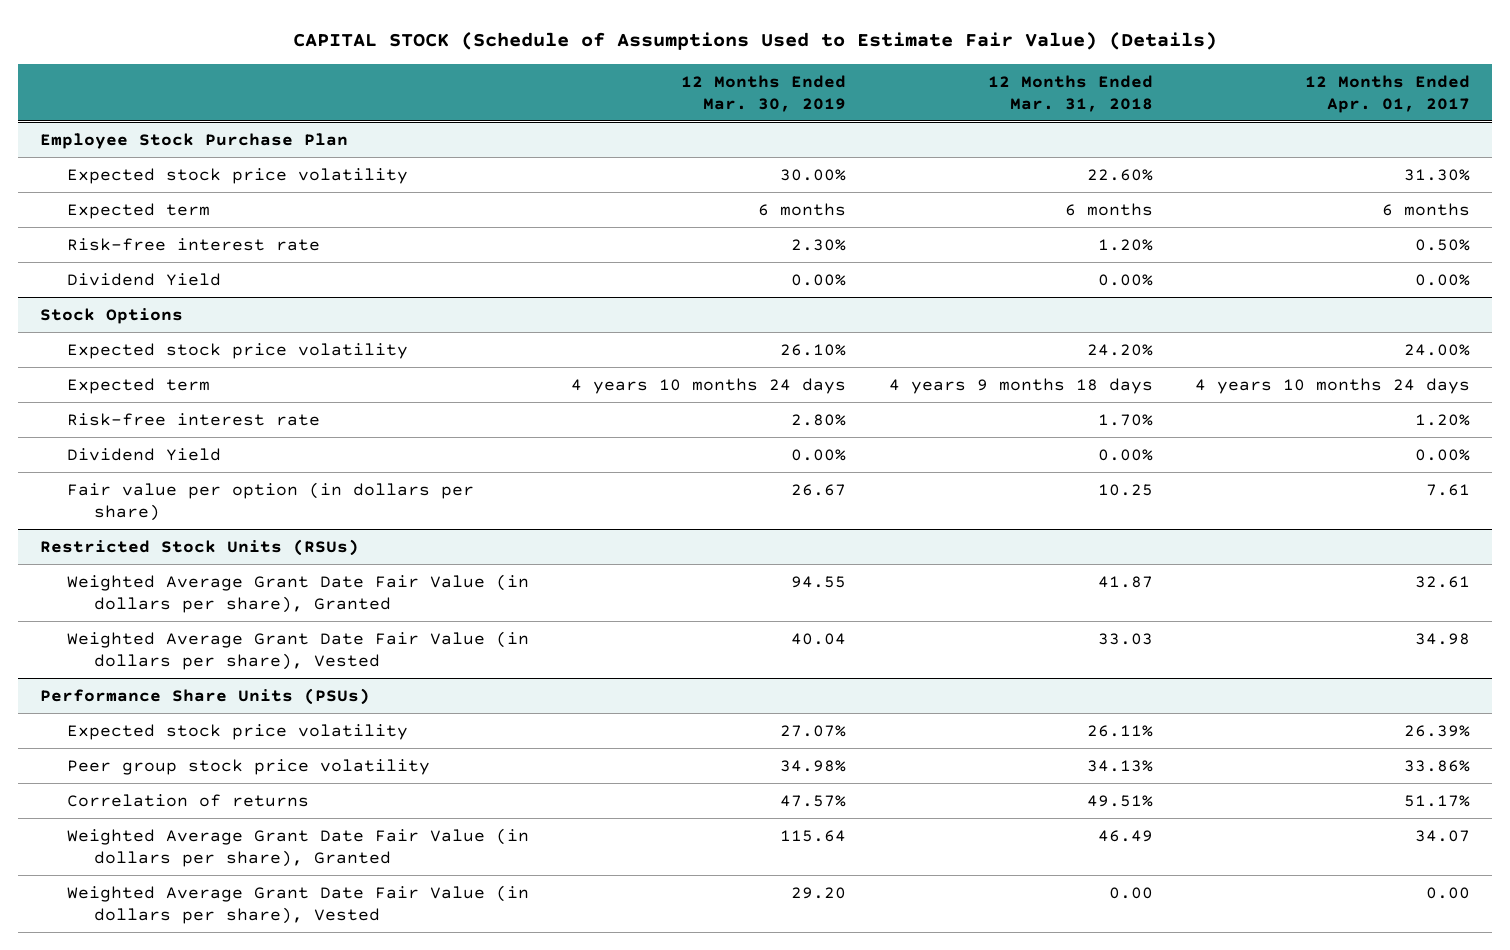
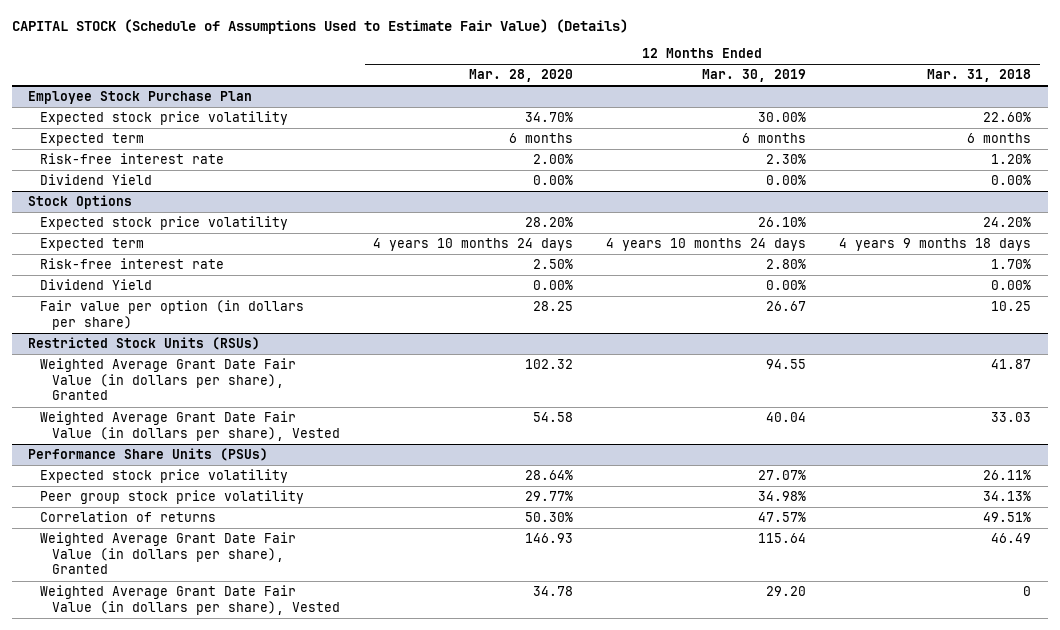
- | 12 Months Ended Mar. 30, 2019 | 12 Months Ended Mar. 31, 2018 | 12 Months Ended Apr. 01, 2017
+ | 12 Months Ended Mar. 28, 2020 | 12 Months Ended Mar. 30, 2019 | 12 Months Ended Mar. 31, 2018
@ Performance Share Units (PSUs)
- Weighted Average Grant Date Fair Value (in dollars per share), Vested | 29.20 | 0.00 | 0.00
+ Weighted Average Grant Date Fair Value (in dollars per share), Vested | 34.78 | 29.20 | 0

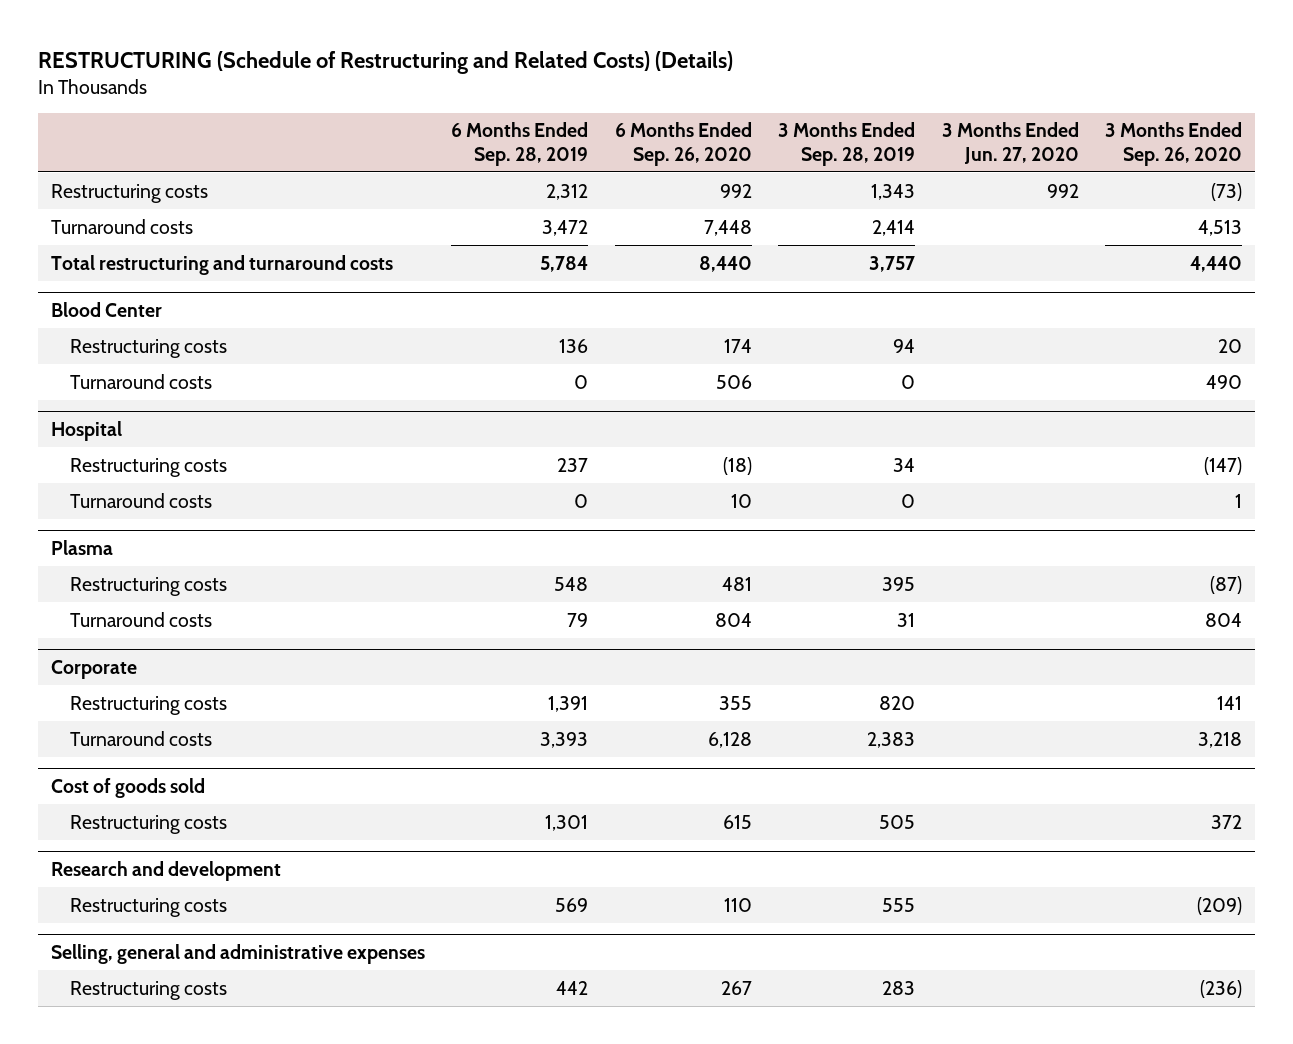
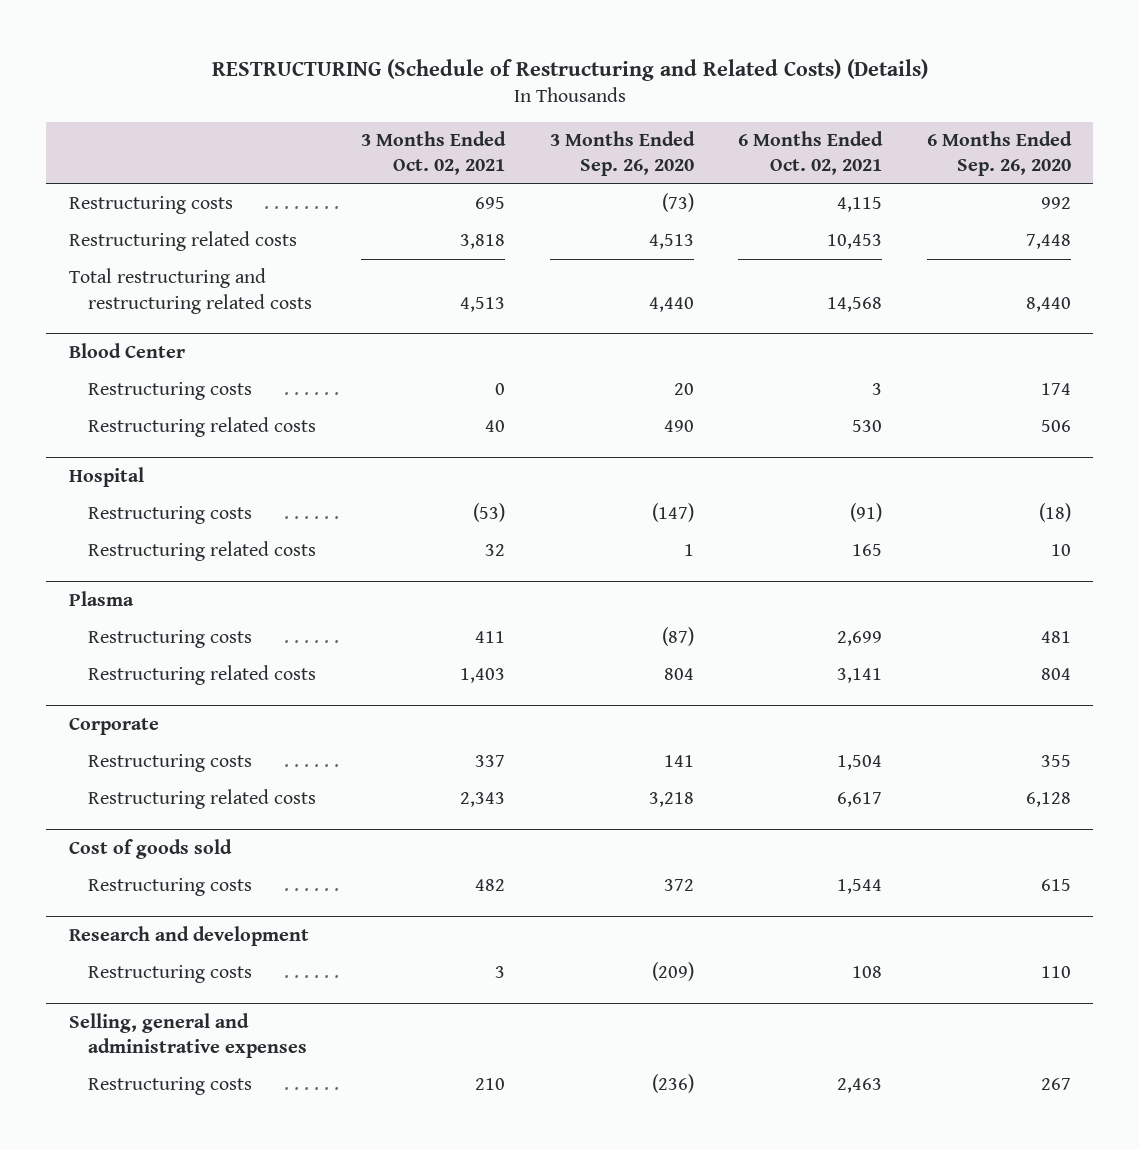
- | 6 Months Ended Sep. 28, 2019 | 6 Months Ended Sep. 26, 2020 | 3 Months Ended Sep. 28, 2019 | 3 Months Ended Jun. 27, 2020 | 3 Months Ended Sep. 26, 2020
+ | 3 Months Ended Oct. 02, 2021 | 3 Months Ended Sep. 26, 2020 | 6 Months Ended Oct. 02, 2021 | 6 Months Ended Sep. 26, 2020
- Turnaround costs | 3,472 | 7,448 | 2,414 | | 4,513
- Total restructuring and turnaround costs | 5,784 | 8,440 | 3,757 | | 4,440
+ Restructuring related costs | 3,818 | 4,513 | 10,453 | 7,448
+ Total restructuring and restructuring related costs | 4,513 | 4,440 | 14,568 | 8,440
@ Blood Center
- Turnaround costs | 0 | 506 | 0 | | 490
+ Restructuring related costs | 40 | 490 | 530 | 506
@ Hospital
- Turnaround costs | 0 | 10 | 0 | | 1
+ Restructuring related costs | 32 | 1 | 165 | 10
@ Plasma
- Turnaround costs | 79 | 804 | 31 | | 804
+ Restructuring related costs | 1,403 | 804 | 3,141 | 804
@ Corporate
- Turnaround costs | 3,393 | 6,128 | 2,383 | | 3,218
+ Restructuring related costs | 2,343 | 3,218 | 6,617 | 6,128

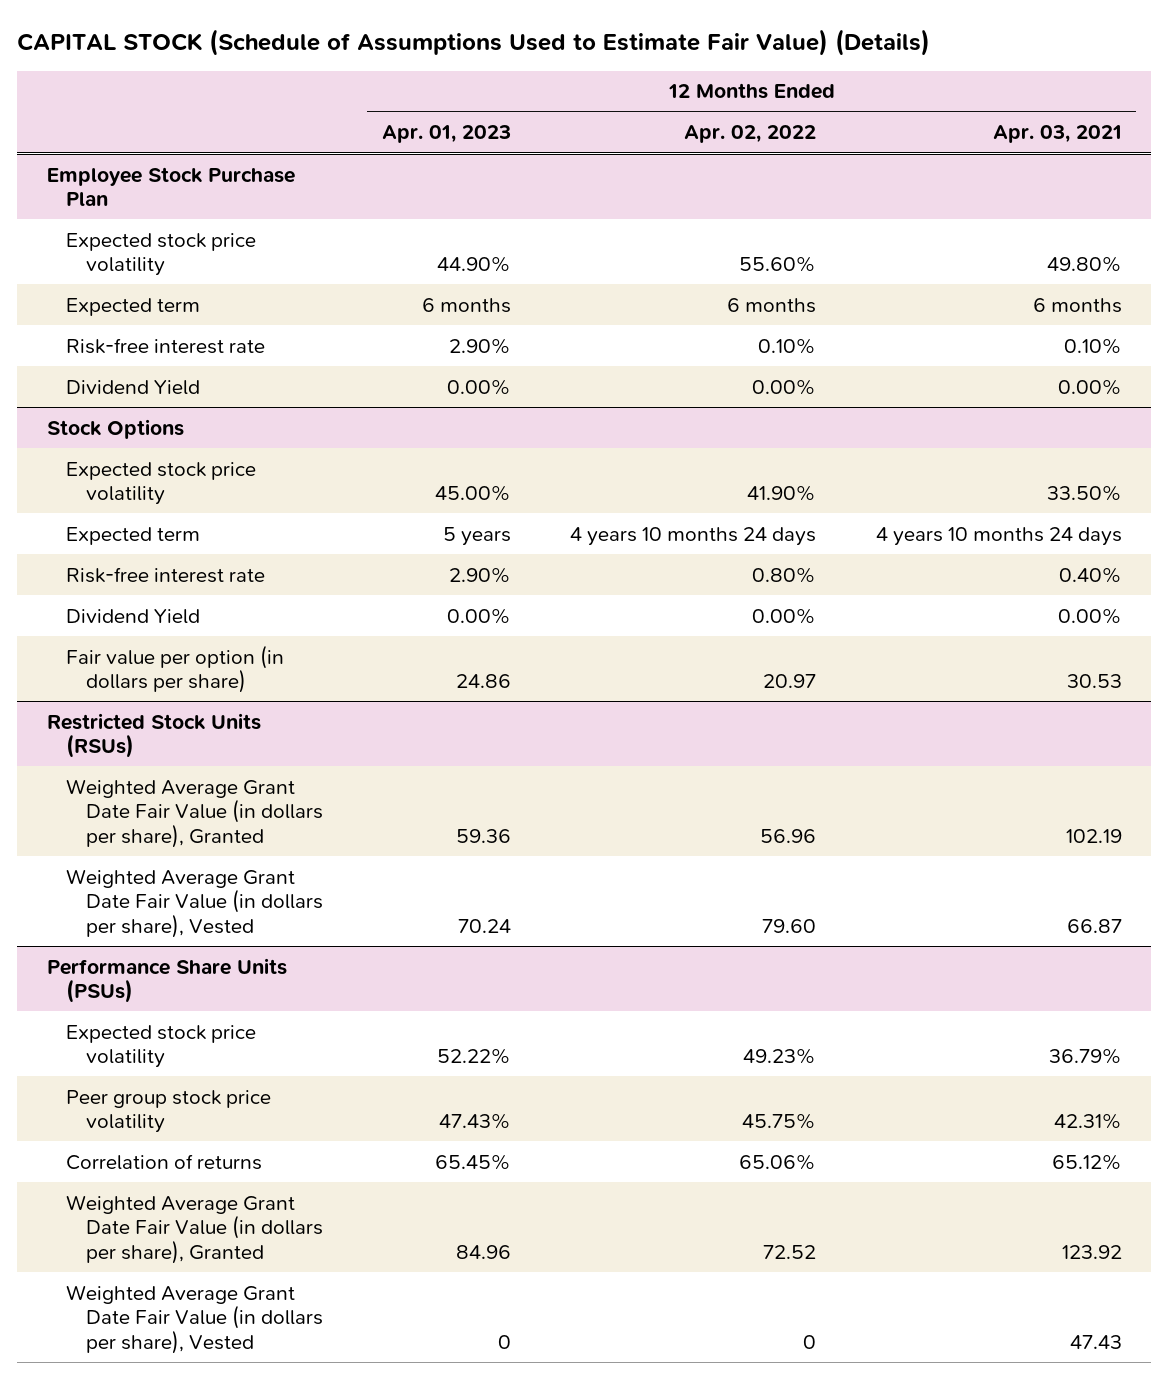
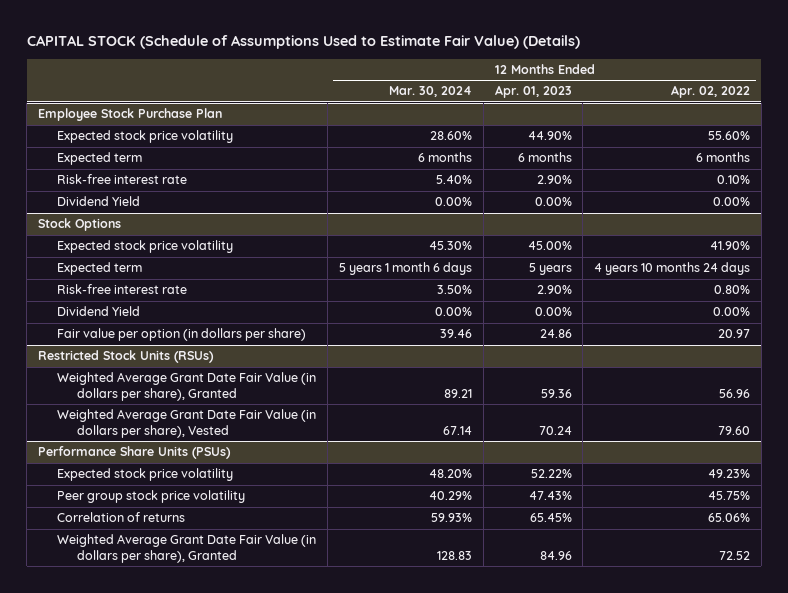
- | 12 Months Ended Apr. 01, 2023 | 12 Months Ended Apr. 02, 2022 | 12 Months Ended Apr. 03, 2021
+ | 12 Months Ended Mar. 30, 2024 | 12 Months Ended Apr. 01, 2023 | 12 Months Ended Apr. 02, 2022
@ Performance Share Units (PSUs)
- Weighted Average Grant Date Fair Value (in dollars per share), Vested | 0 | 0 | 47.43

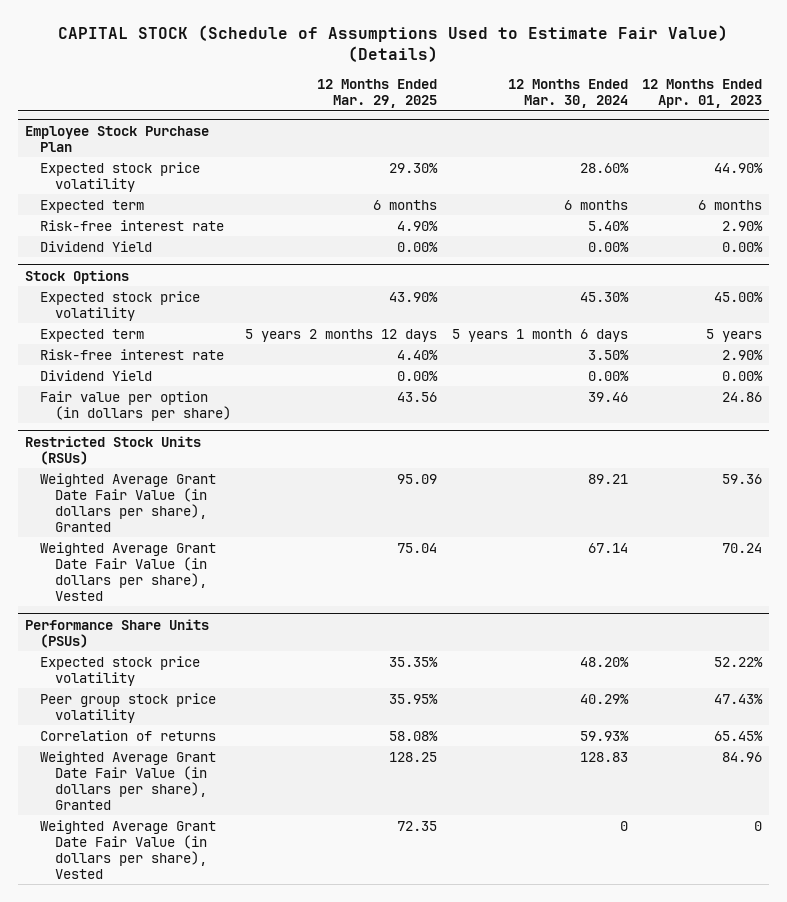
- | 12 Months Ended Mar. 30, 2024 | 12 Months Ended Apr. 01, 2023 | 12 Months Ended Apr. 02, 2022
+ | 12 Months Ended Mar. 29, 2025 | 12 Months Ended Mar. 30, 2024 | 12 Months Ended Apr. 01, 2023
@ Performance Share Units (PSUs)
+ Weighted Average Grant Date Fair Value (in dollars per share), Vested | 72.35 | 0 | 0

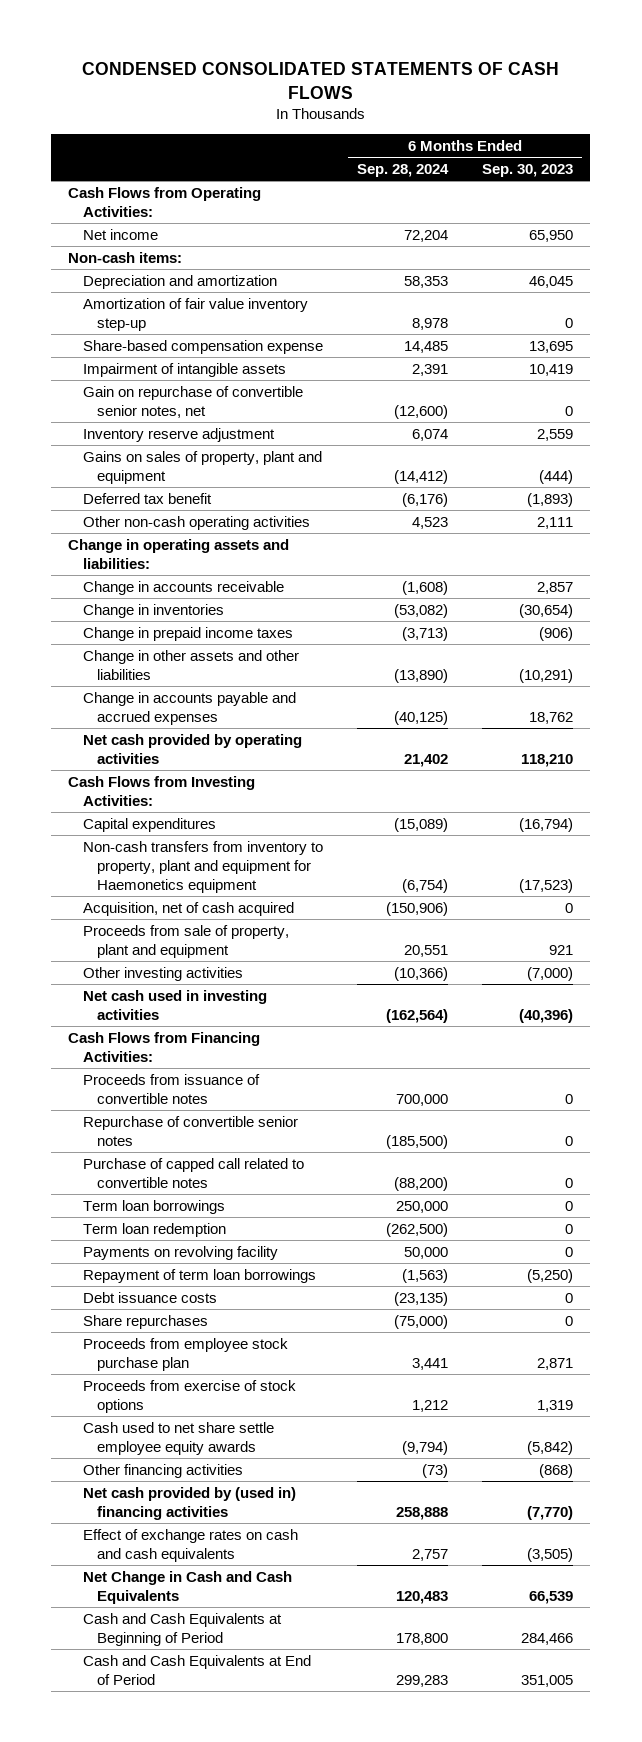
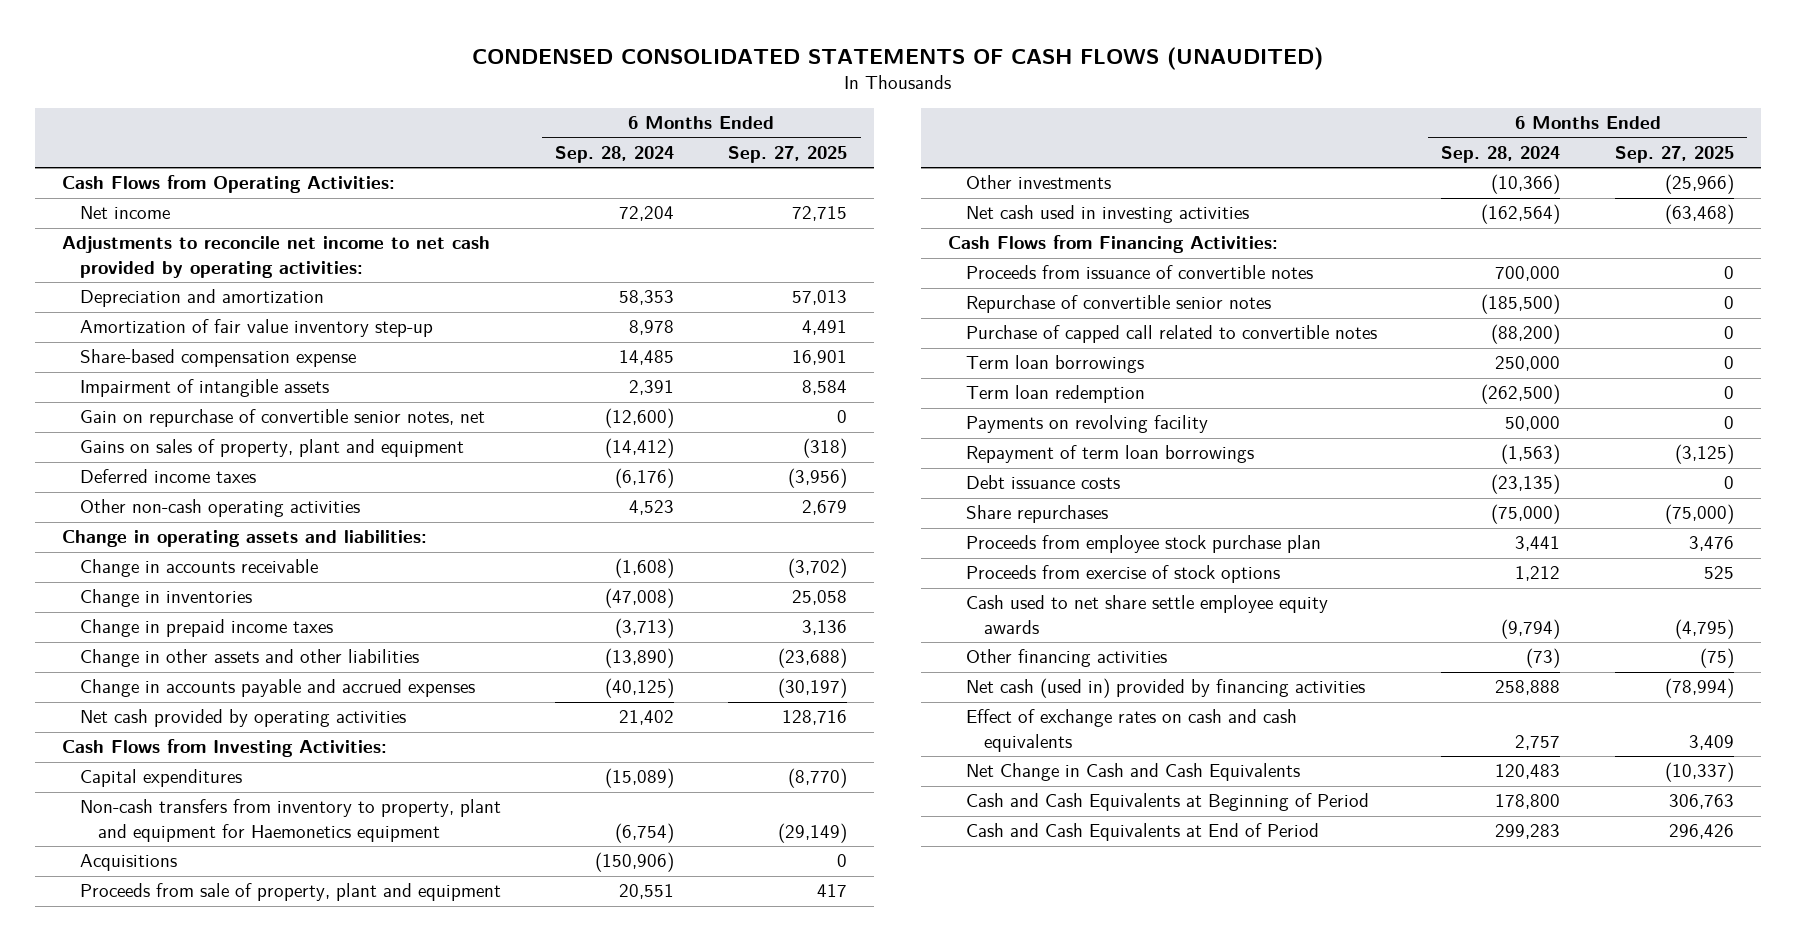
- CONDENSED CONSOLIDATED STATEMENTS OF CASH FLOWS
+ CONDENSED CONSOLIDATED STATEMENTS OF CASH FLOWS (UNAUDITED)
- | 6 Months Ended Sep. 28, 2024 | 6 Months Ended Sep. 30, 2023
+ | 6 Months Ended Sep. 28, 2024 | 6 Months Ended Sep. 27, 2025
- Non-cash items:
+ Adjustments to reconcile net income to net cash provided by operating activities:
- Inventory reserve adjustment | 6,074 | 2,559
- Deferred tax benefit | (6,176) | (1,893)
+ Deferred income taxes | (6,176) | (3,956)
- Change in inventories | (53,082) | (30,654)
+ Change in inventories | (47,008) | 25,058
- Acquisition, net of cash acquired | (150,906) | 0
+ Acquisitions | (150,906) | 0
- Other investing activities | (10,366) | (7,000)
+ Other investments | (10,366) | (25,966)
- Net cash provided by (used in) financing activities | 258,888 | (7,770)
+ Net cash (used in) provided by financing activities | 258,888 | (78,994)

